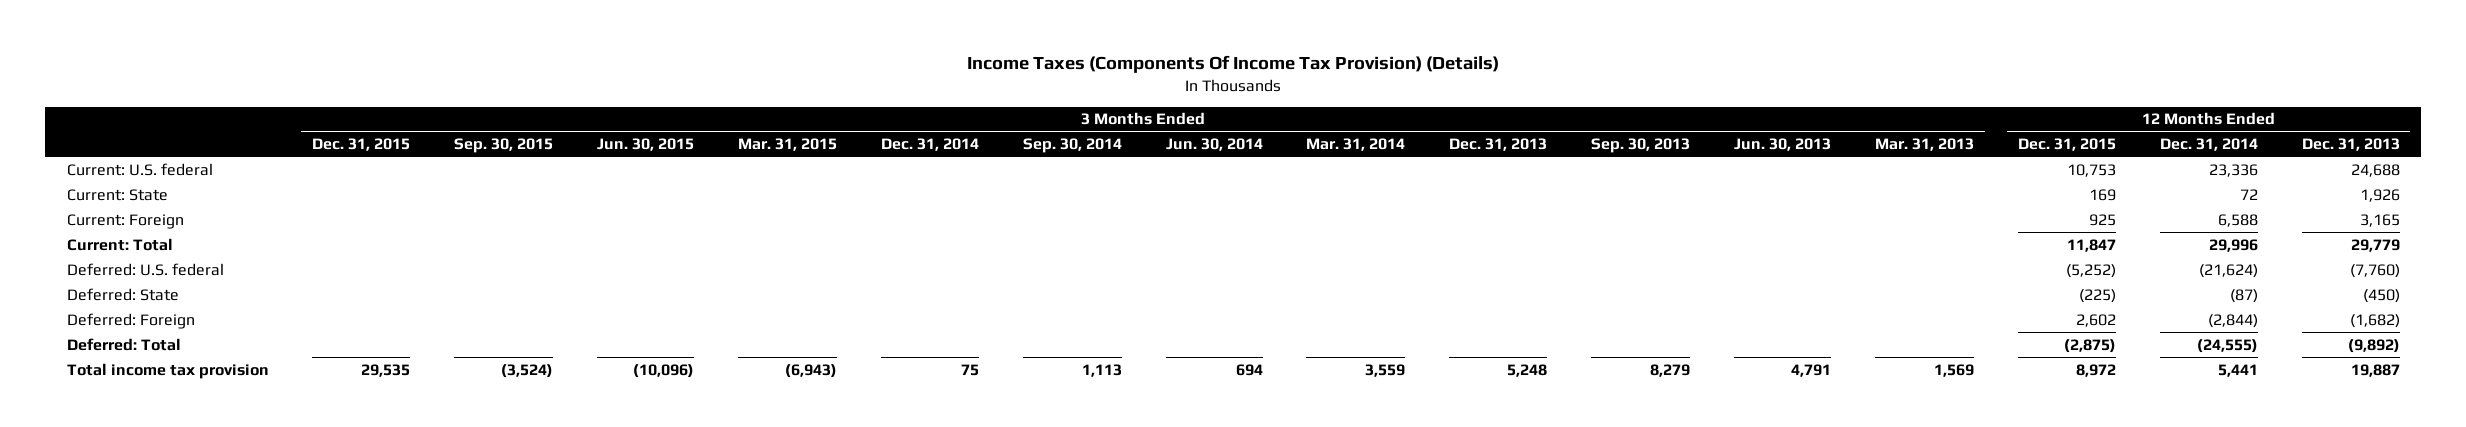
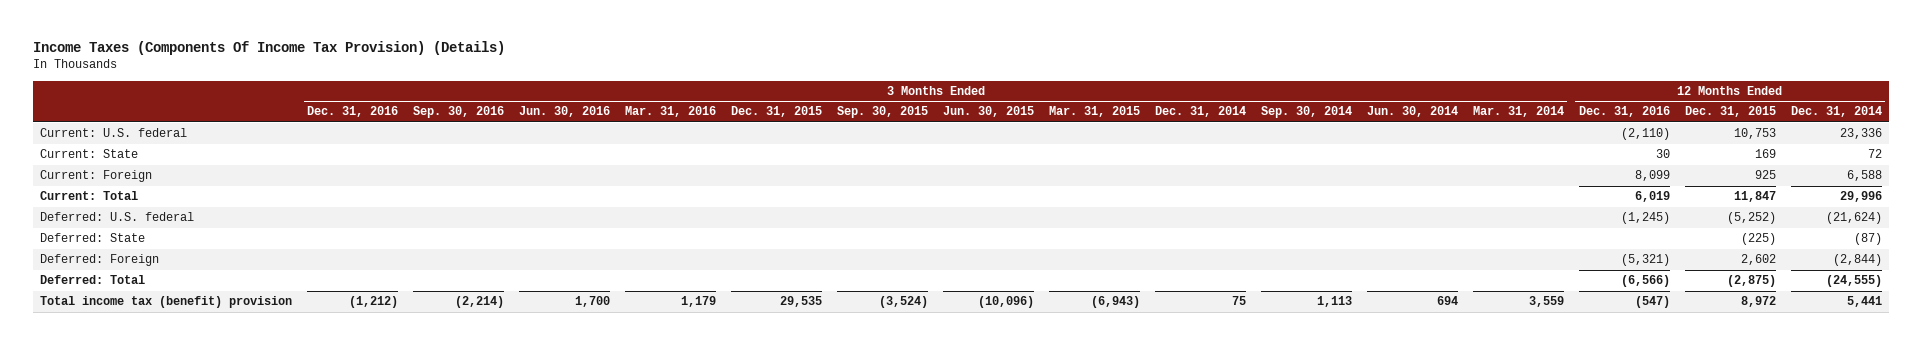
- | 3 Months Ended Dec. 31, 2015 | 3 Months Ended Sep. 30, 2015 | 3 Months Ended Jun. 30, 2015 | 3 Months Ended Mar. 31, 2015 | 3 Months Ended Dec. 31, 2014 | 3 Months Ended Sep. 30, 2014 | 3 Months Ended Jun. 30, 2014 | 3 Months Ended Mar. 31, 2014 | 3 Months Ended Dec. 31, 2013 | 3 Months Ended Sep. 30, 2013 | 3 Months Ended Jun. 30, 2013 | 3 Months Ended Mar. 31, 2013 | 12 Months Ended Dec. 31, 2015 | 12 Months Ended Dec. 31, 2014 | 12 Months Ended Dec. 31, 2013
+ | 3 Months Ended Dec. 31, 2016 | 3 Months Ended Sep. 30, 2016 | 3 Months Ended Jun. 30, 2016 | 3 Months Ended Mar. 31, 2016 | 3 Months Ended Dec. 31, 2015 | 3 Months Ended Sep. 30, 2015 | 3 Months Ended Jun. 30, 2015 | 3 Months Ended Mar. 31, 2015 | 3 Months Ended Dec. 31, 2014 | 3 Months Ended Sep. 30, 2014 | 3 Months Ended Jun. 30, 2014 | 3 Months Ended Mar. 31, 2014 | 12 Months Ended Dec. 31, 2016 | 12 Months Ended Dec. 31, 2015 | 12 Months Ended Dec. 31, 2014
- Total income tax provision | 29,535 | (3,524) | (10,096) | (6,943) | 75 | 1,113 | 694 | 3,559 | 5,248 | 8,279 | 4,791 | 1,569 | 8,972 | 5,441 | 19,887
+ Total income tax (benefit) provision | (1,212) | (2,214) | 1,700 | 1,179 | 29,535 | (3,524) | (10,096) | (6,943) | 75 | 1,113 | 694 | 3,559 | (547) | 8,972 | 5,441

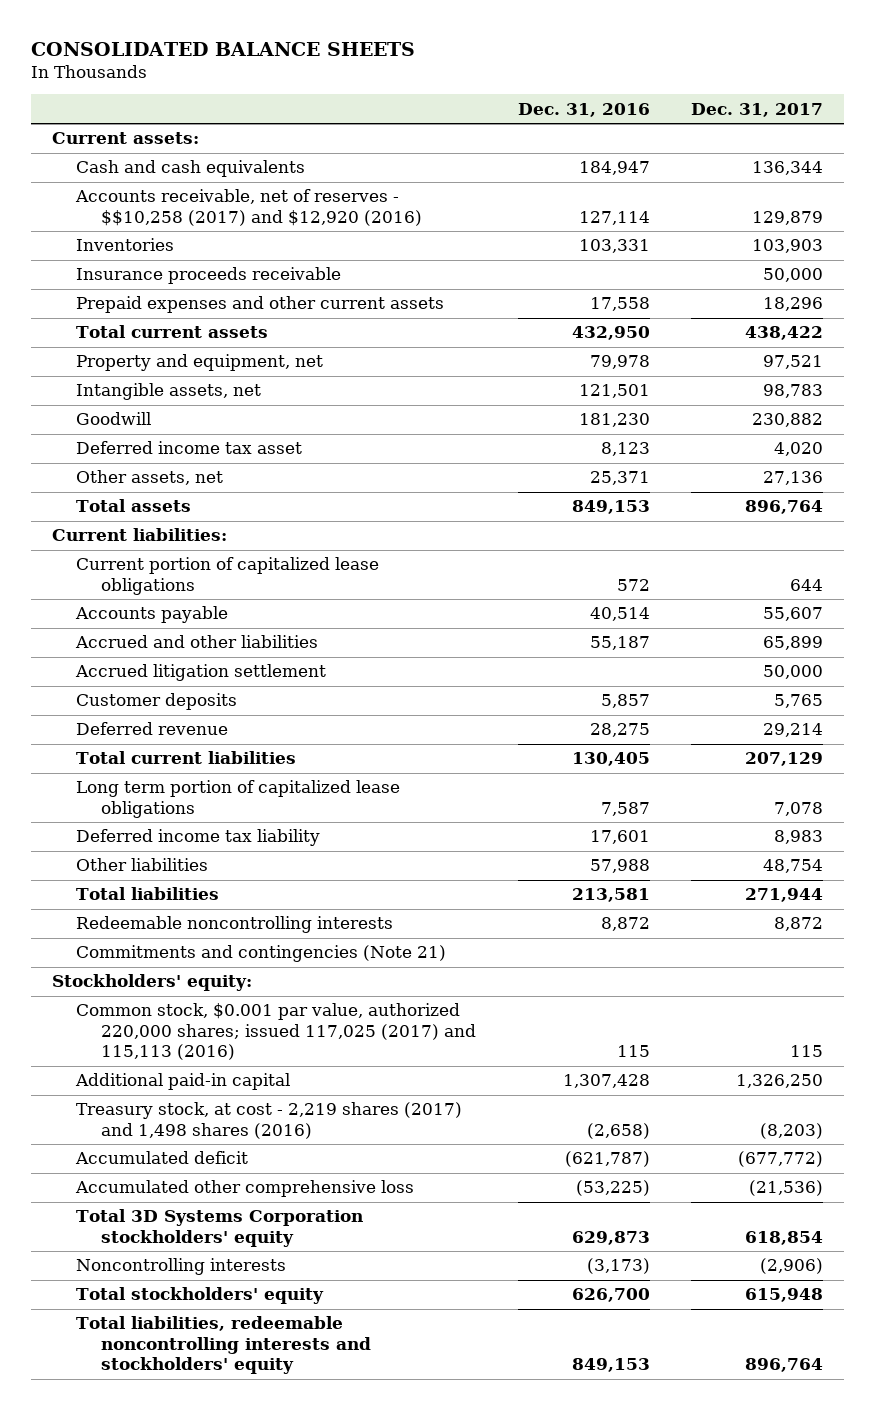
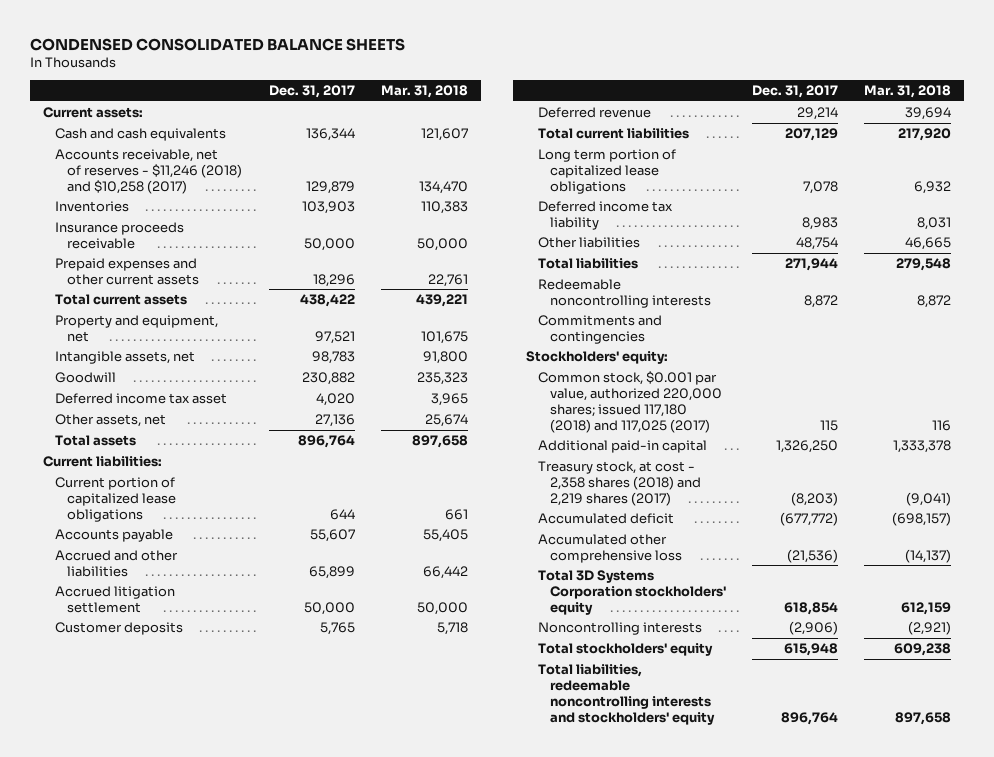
- CONSOLIDATED BALANCE SHEETS
+ CONDENSED CONSOLIDATED BALANCE SHEETS
- | Dec. 31, 2016 | Dec. 31, 2017
+ | Dec. 31, 2017 | Mar. 31, 2018
- Accounts receivable, net of reserves - $$10,258 (2017) and $12,920 (2016) | 127,114 | 129,879
+ Accounts receivable, net of reserves - $11,246 (2018) and $10,258 (2017) | 129,879 | 134,470
- Commitments and contingencies (Note 21)
+ Commitments and contingencies
- Common stock, $0.001 par value, authorized 220,000 shares; issued 117,025 (2017) and 115,113 (2016) | 115 | 115
+ Common stock, $0.001 par value, authorized 220,000 shares; issued 117,180 (2018) and 117,025 (2017) | 115 | 116
- Treasury stock, at cost - 2,219 shares (2017) and 1,498 shares (2016) | (2,658) | (8,203)
+ Treasury stock, at cost - 2,358 shares (2018) and 2,219 shares (2017) | (8,203) | (9,041)

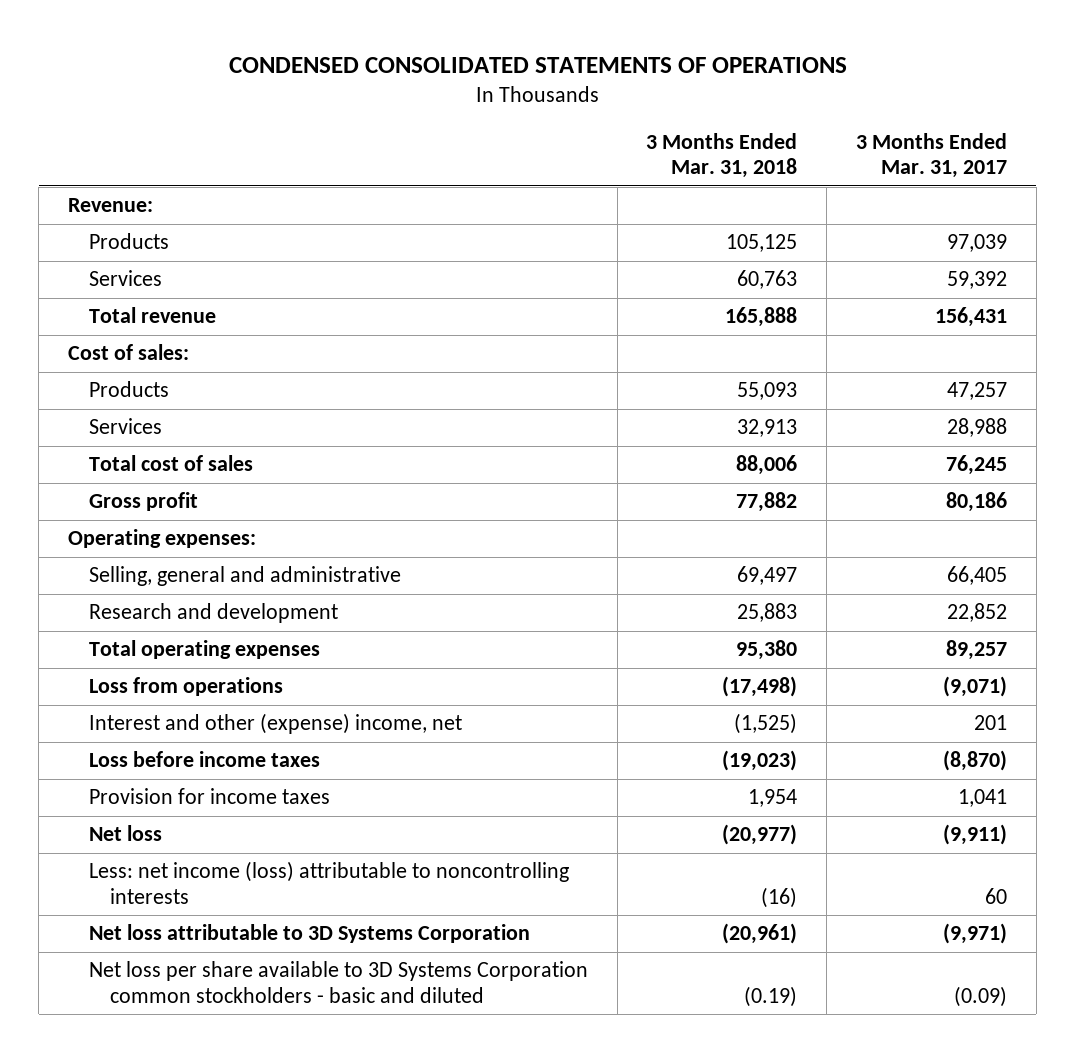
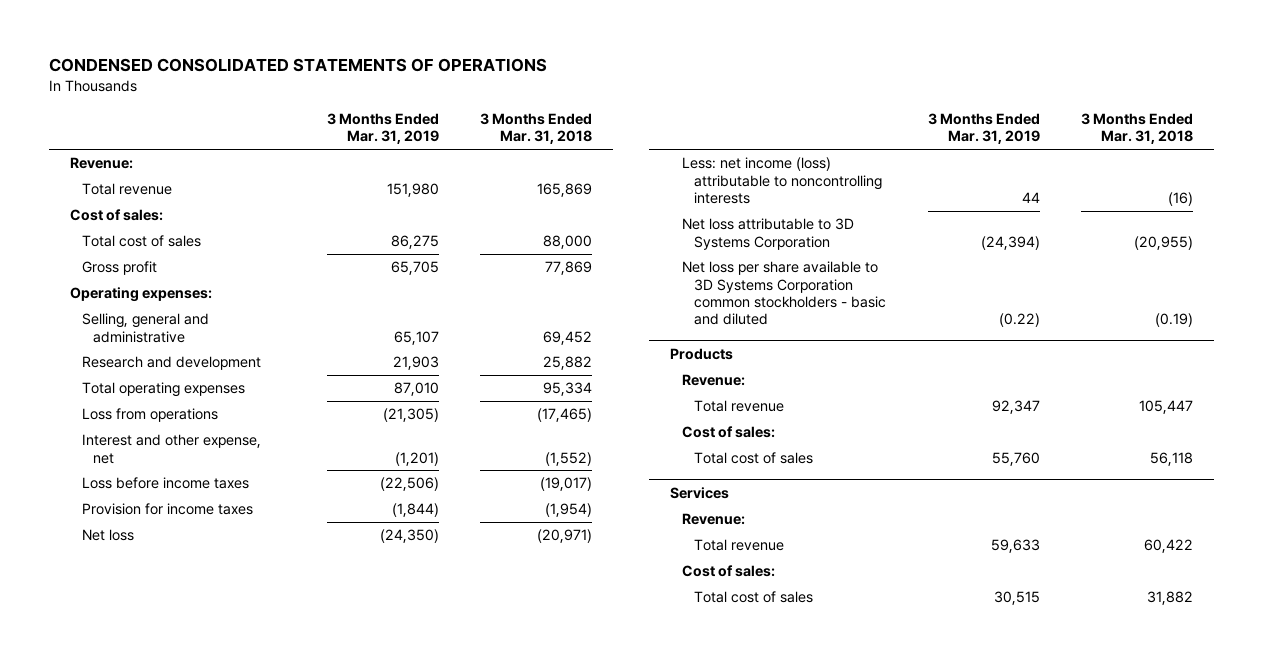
- | 3 Months Ended Mar. 31, 2018 | 3 Months Ended Mar. 31, 2017
+ | 3 Months Ended Mar. 31, 2019 | 3 Months Ended Mar. 31, 2018
- Products | 105,125 | 97,039
- Services | 60,763 | 59,392
- Total revenue | 165,888 | 156,431
+ Total revenue | 151,980 | 165,869
- Products | 55,093 | 47,257
- Services | 32,913 | 28,988
- Total cost of sales | 88,006 | 76,245
- Gross profit | 77,882 | 80,186
+ Total cost of sales | 86,275 | 88,000
+ Gross profit | 65,705 | 77,869
- Selling, general and administrative | 69,497 | 66,405
- Research and development | 25,883 | 22,852
- Total operating expenses | 95,380 | 89,257
- Loss from operations | (17,498) | (9,071)
- Interest and other (expense) income, net | (1,525) | 201
- Loss before income taxes | (19,023) | (8,870)
- Provision for income taxes | 1,954 | 1,041
- Net loss | (20,977) | (9,911)
+ Selling, general and administrative | 65,107 | 69,452
+ Research and development | 21,903 | 25,882
+ Total operating expenses | 87,010 | 95,334
+ Loss from operations | (21,305) | (17,465)
+ Interest and other expense, net | (1,201) | (1,552)
+ Loss before income taxes | (22,506) | (19,017)
+ Provision for income taxes | (1,844) | (1,954)
+ Net loss | (24,350) | (20,971)
- Net loss attributable to 3D Systems Corporation | (20,961) | (9,971)
+ Net loss attributable to 3D Systems Corporation | (24,394) | (20,955)
+ Products
+ Revenue:
+ Total revenue | 92,347 | 105,447
+ Cost of sales:
+ Total cost of sales | 55,760 | 56,118
+ Services
+ Revenue:
+ Total revenue | 59,633 | 60,422
+ Cost of sales:
+ Total cost of sales | 30,515 | 31,882

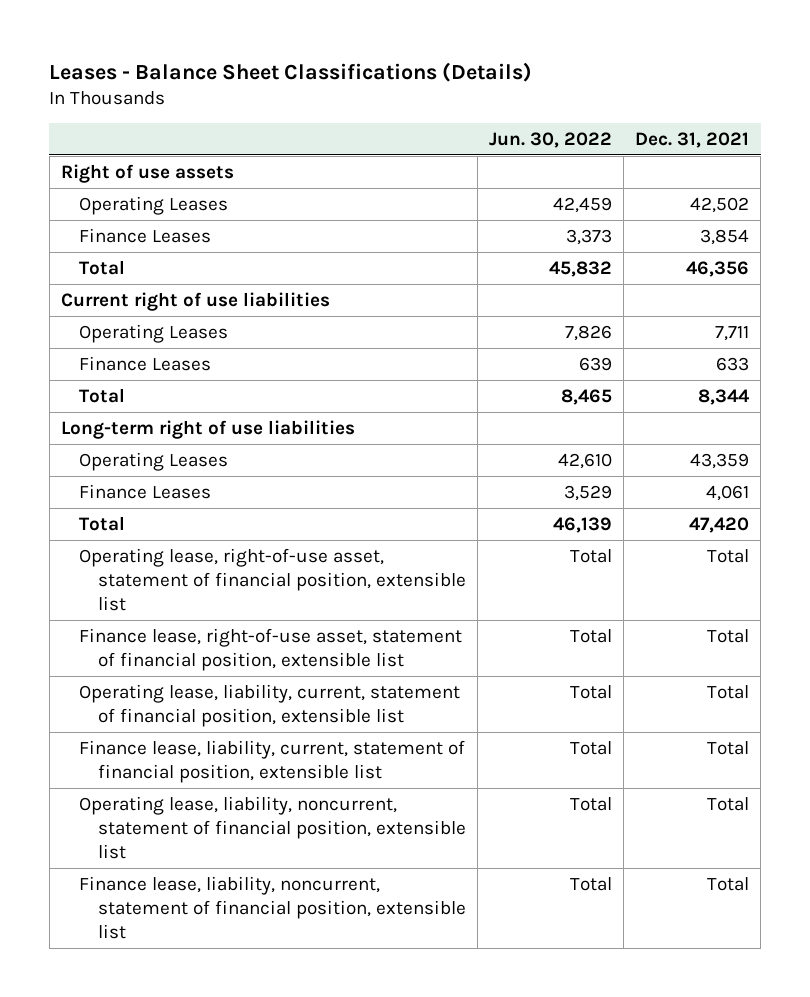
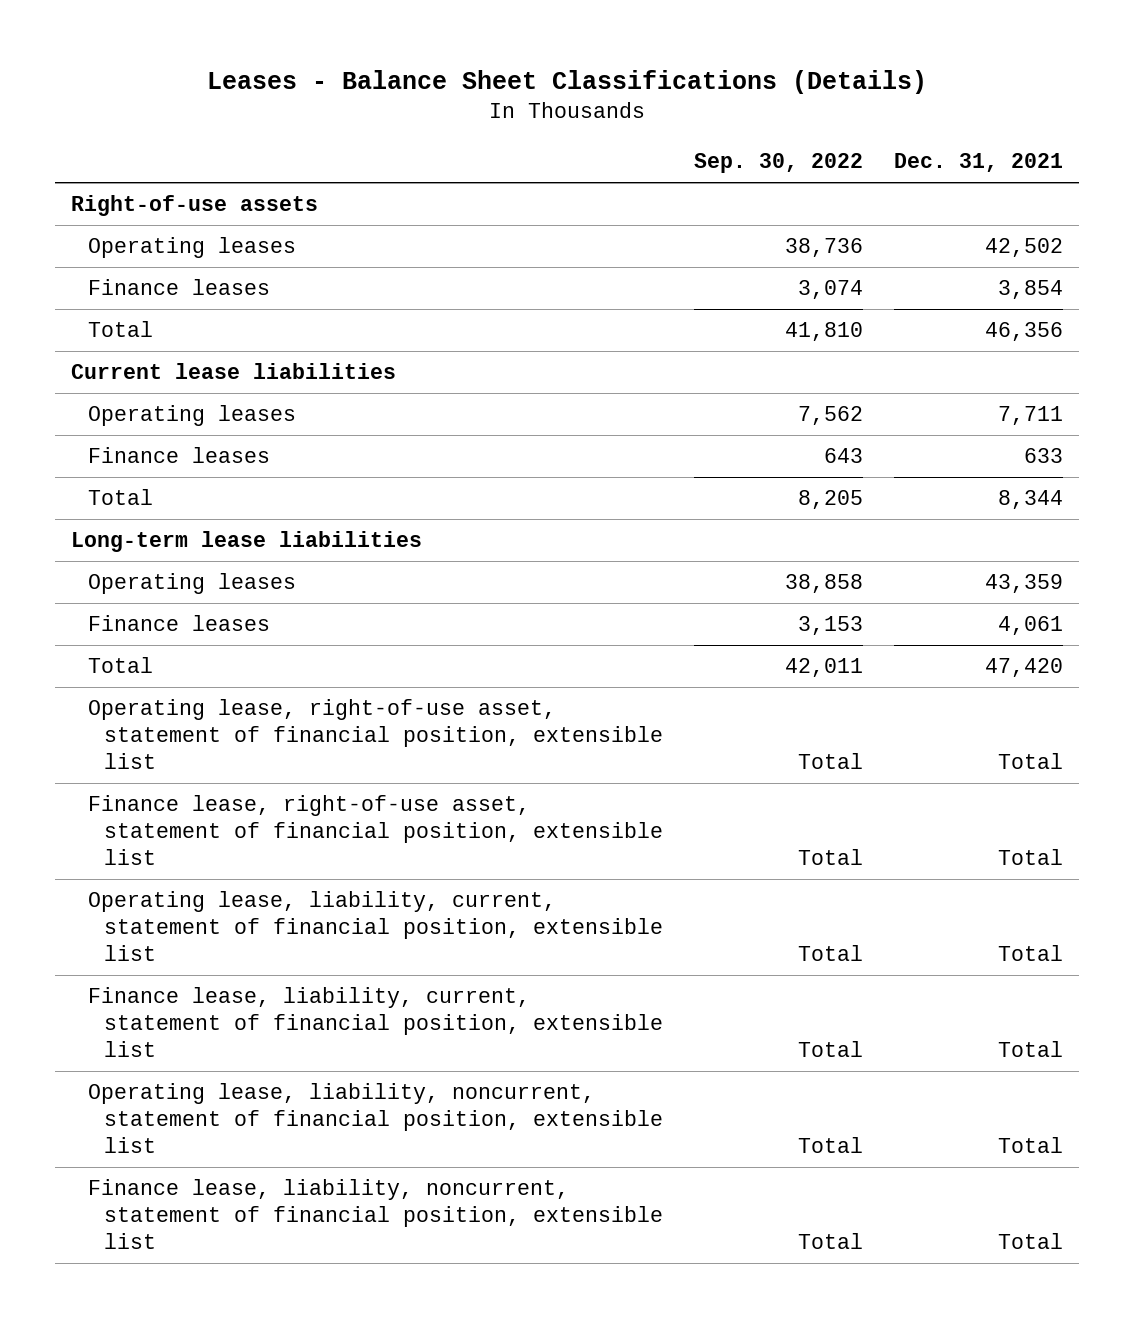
- | Jun. 30, 2022 | Dec. 31, 2021
+ | Sep. 30, 2022 | Dec. 31, 2021
- Right of use assets
- Operating Leases | 42,459 | 42,502
- Finance Leases | 3,373 | 3,854
+ Right-of-use assets
+ Operating leases | 38,736 | 42,502
+ Finance leases | 3,074 | 3,854
- Current right of use liabilities
- Operating Leases | 7,826 | 7,711
- Finance Leases | 639 | 633
+ Current lease liabilities
+ Operating leases | 7,562 | 7,711
+ Finance leases | 643 | 633
- Long-term right of use liabilities
- Operating Leases | 42,610 | 43,359
- Finance Leases | 3,529 | 4,061
+ Long-term lease liabilities
+ Operating leases | 38,858 | 43,359
+ Finance leases | 3,153 | 4,061

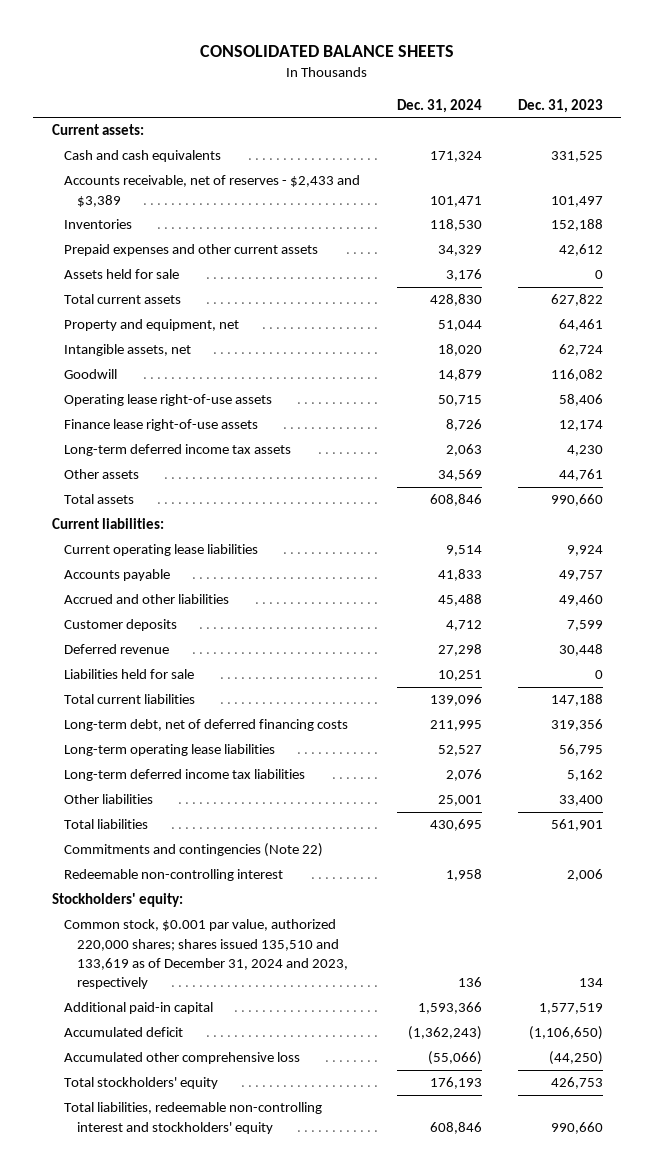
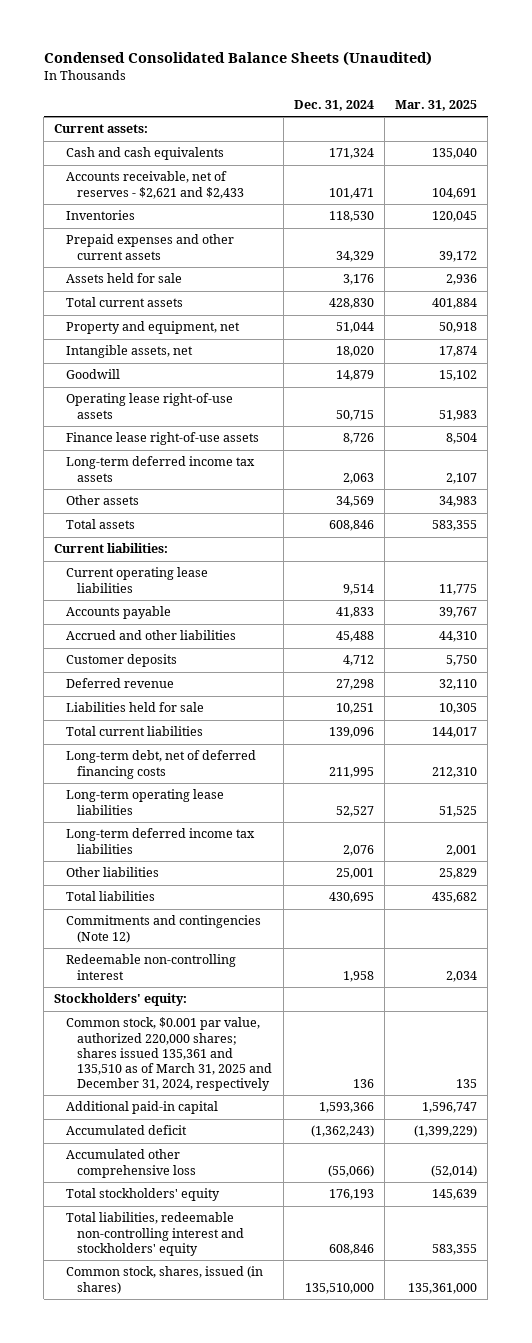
- CONSOLIDATED BALANCE SHEETS
+ Condensed Consolidated Balance Sheets (Unaudited)
- | Dec. 31, 2024 | Dec. 31, 2023
+ | Dec. 31, 2024 | Mar. 31, 2025
- Accounts receivable, net of reserves - $2,433 and $3,389 | 101,471 | 101,497
+ Accounts receivable, net of reserves - $2,621 and $2,433 | 101,471 | 104,691
- Commitments and contingencies (Note 22)
+ Commitments and contingencies (Note 12)
- Common stock, $0.001 par value, authorized 220,000 shares; shares issued 135,510 and 133,619 as of December 31, 2024 and 2023, respectively | 136 | 134
+ Common stock, $0.001 par value, authorized 220,000 shares; shares issued 135,361 and 135,510 as of March 31, 2025 and December 31, 2024, respectively | 136 | 135
+ Common stock, shares, issued (in shares) | 135,510,000 | 135,361,000

